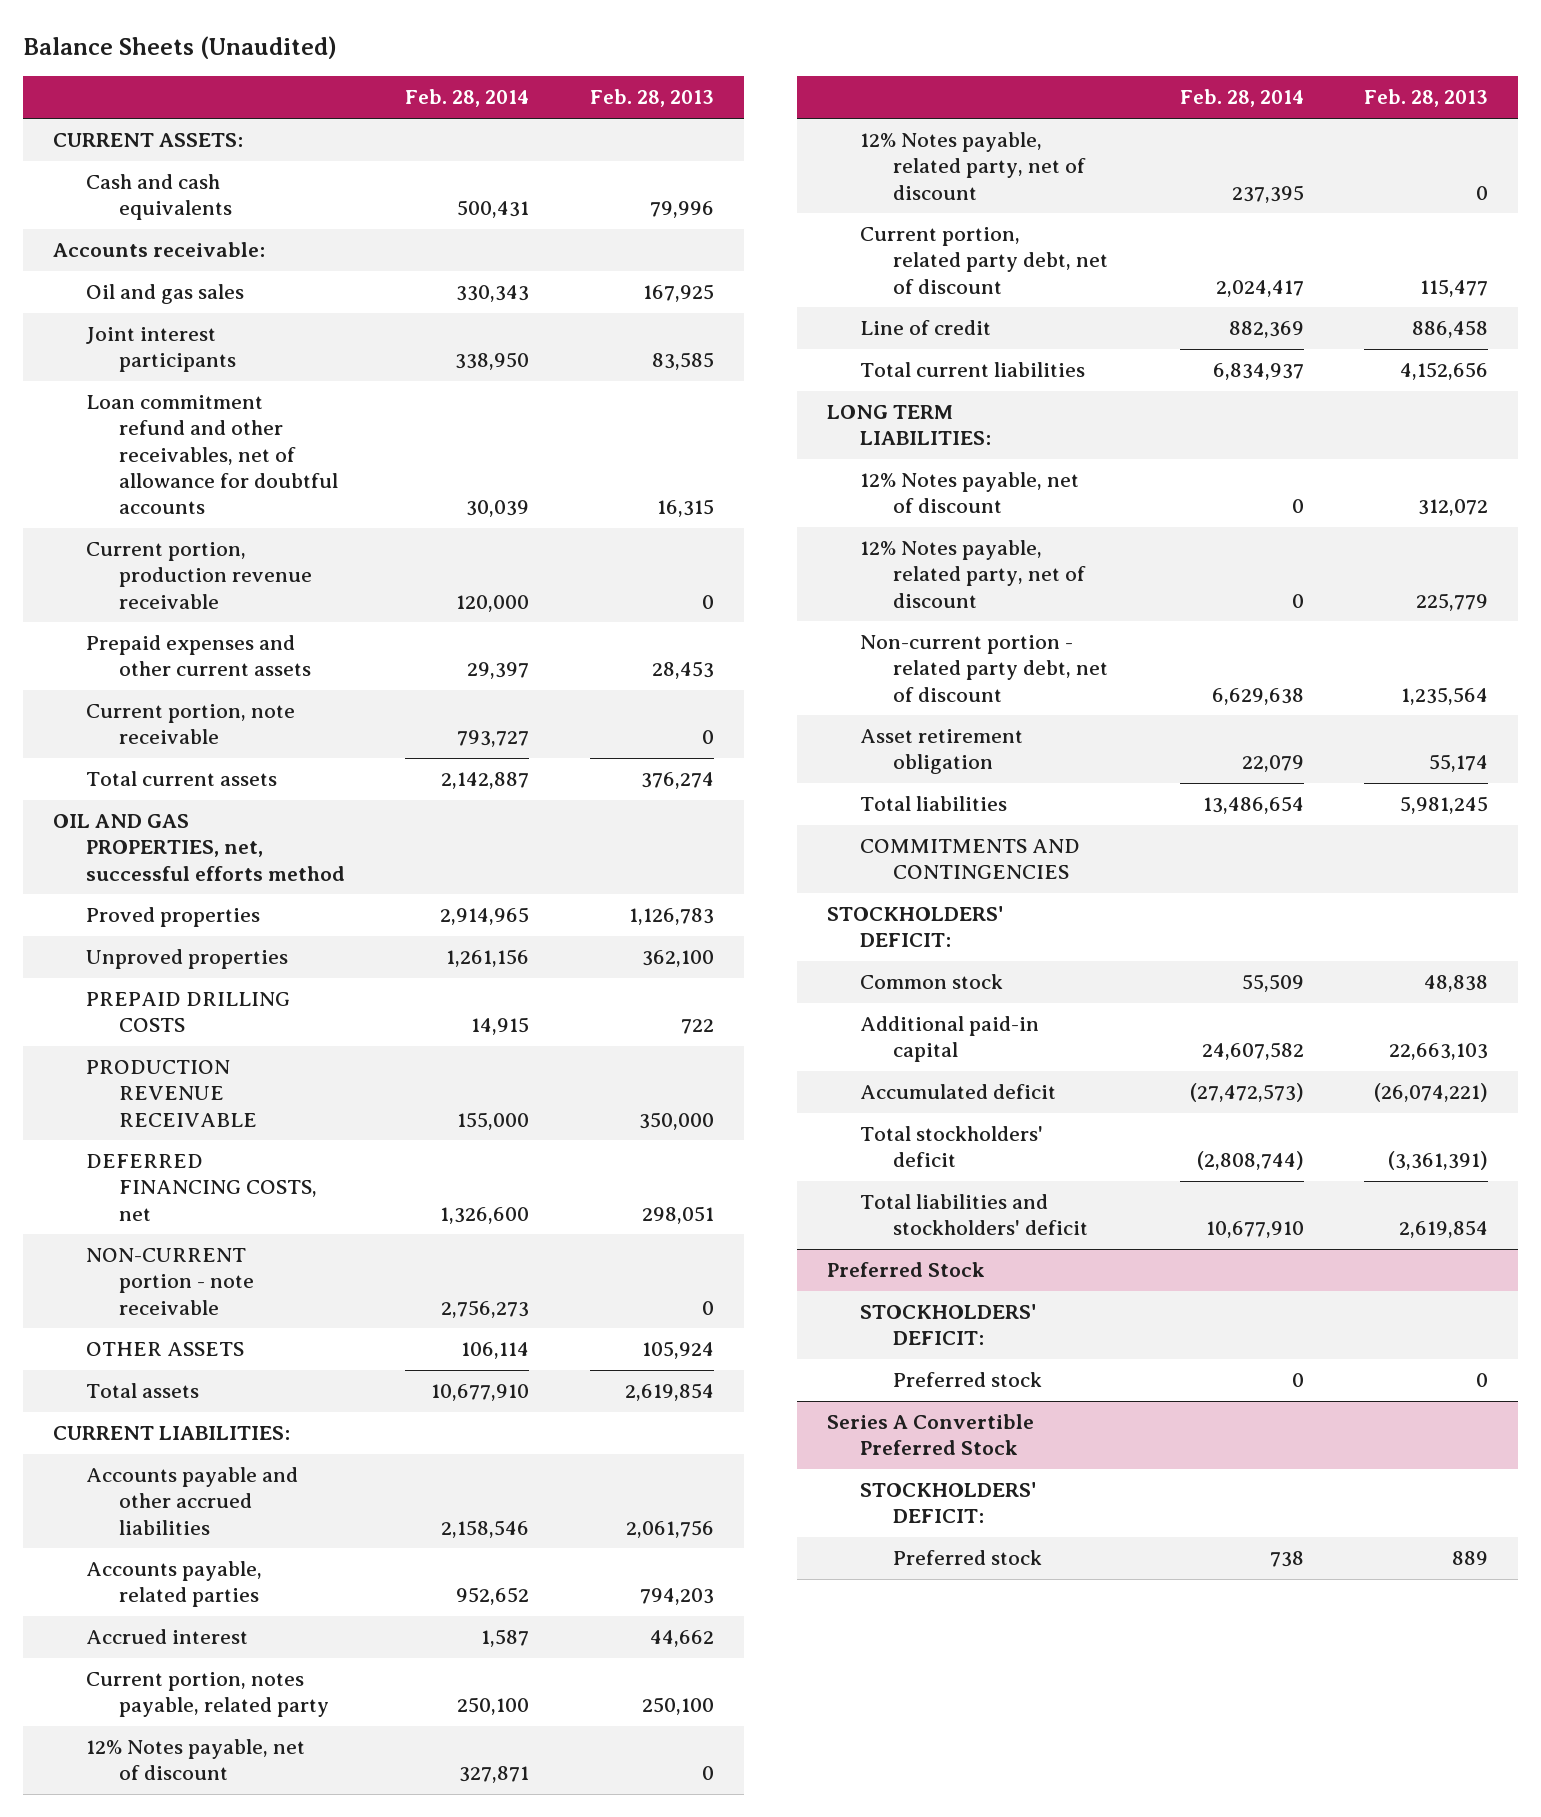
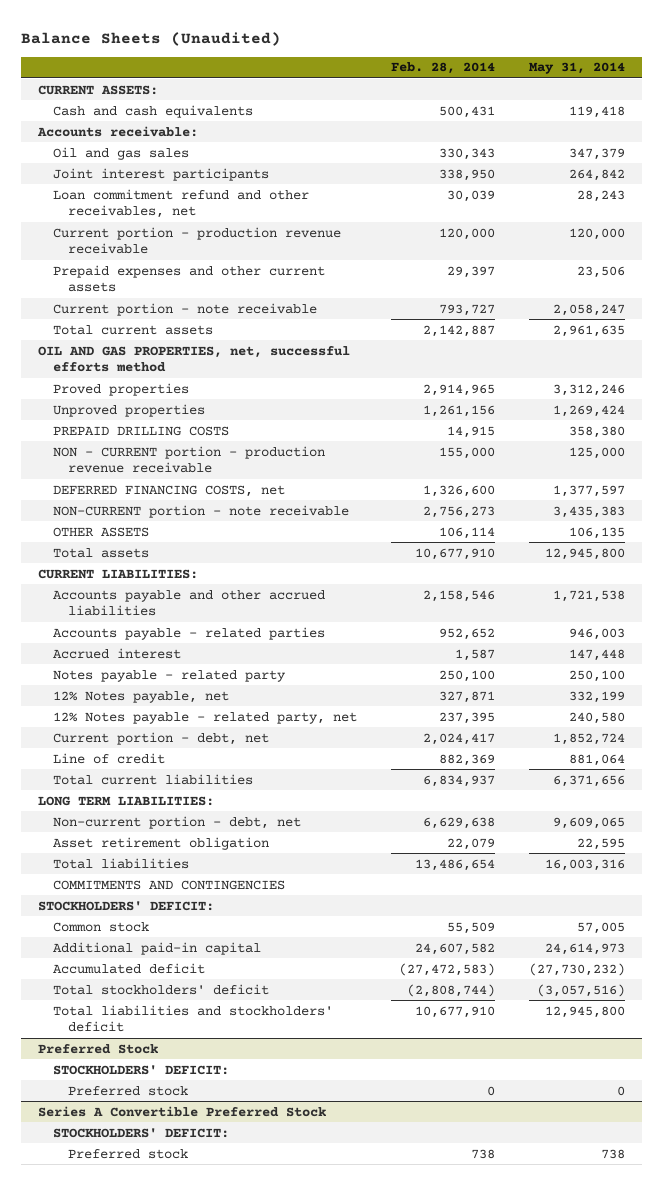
- | Feb. 28, 2014 | Feb. 28, 2013
+ | Feb. 28, 2014 | May 31, 2014
- Loan commitment refund and other receivables, net of allowance for doubtful accounts | 30,039 | 16,315
- Current portion, production revenue receivable | 120,000 | 0
+ Loan commitment refund and other receivables, net | 30,039 | 28,243
+ Current portion - production revenue receivable | 120,000 | 120,000
- Current portion, note receivable | 793,727 | 0
+ Current portion - note receivable | 793,727 | 2,058,247
- PRODUCTION REVENUE RECEIVABLE | 155,000 | 350,000
+ NON - CURRENT portion - production revenue receivable | 155,000 | 125,000
- Accounts payable, related parties | 952,652 | 794,203
+ Accounts payable - related parties | 952,652 | 946,003
- Current portion, notes payable, related party | 250,100 | 250,100
- 12% Notes payable, net of discount | 327,871 | 0
- 12% Notes payable, related party, net of discount | 237,395 | 0
- Current portion, related party debt, net of discount | 2,024,417 | 115,477
+ Notes payable - related party | 250,100 | 250,100
+ 12% Notes payable, net | 327,871 | 332,199
+ 12% Notes payable - related party, net | 237,395 | 240,580
+ Current portion - debt, net | 2,024,417 | 1,852,724
- 12% Notes payable, net of discount | 0 | 312,072
- 12% Notes payable, related party, net of discount | 0 | 225,779
- Non-current portion - related party debt, net of discount | 6,629,638 | 1,235,564
+ Non-current portion - debt, net | 6,629,638 | 9,609,065
- Accumulated deficit | (27,472,573) | (26,074,221)
+ Accumulated deficit | (27,472,583) | (27,730,232)

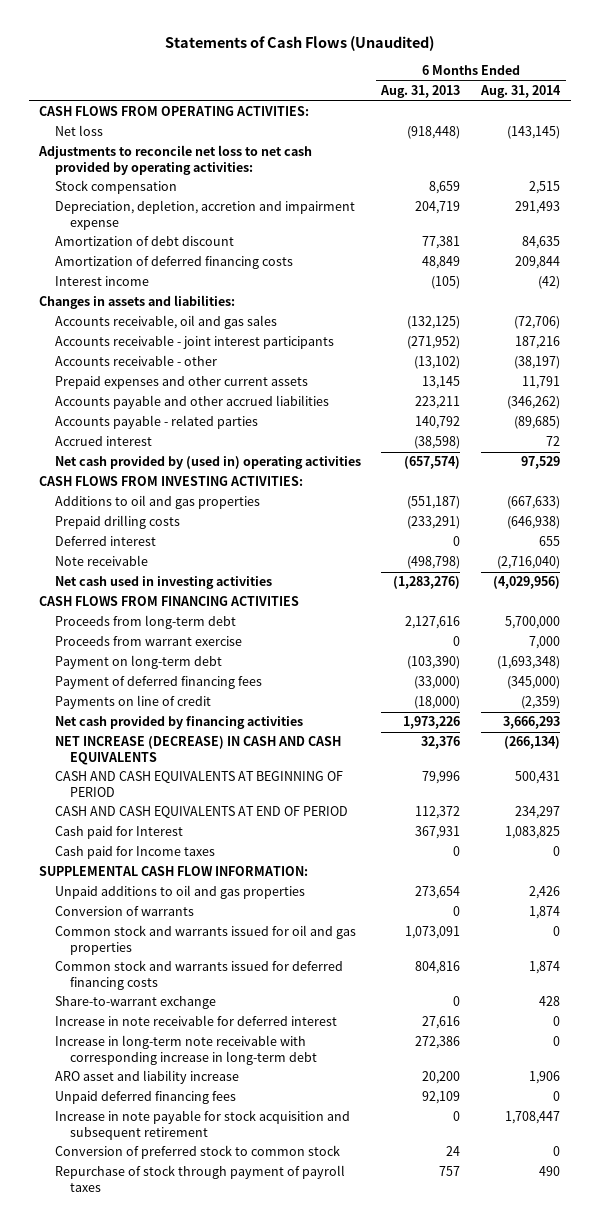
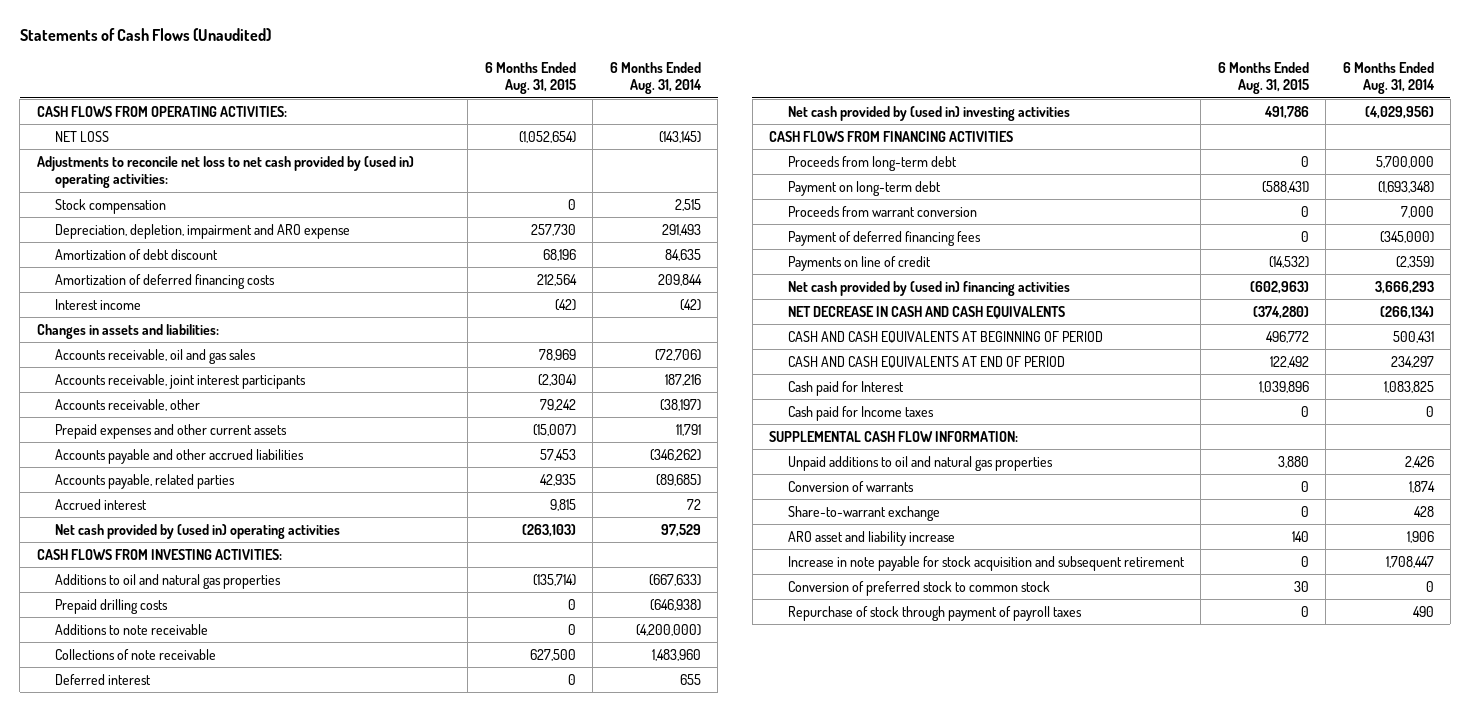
- | 6 Months Ended Aug. 31, 2013 | 6 Months Ended Aug. 31, 2014
+ | 6 Months Ended Aug. 31, 2015 | 6 Months Ended Aug. 31, 2014
- Net loss | (918,448) | (143,145)
- Adjustments to reconcile net loss to net cash provided by operating activities:
+ NET LOSS | (1,052,654) | (143,145)
+ Adjustments to reconcile net loss to net cash provided by (used in) operating activities:
- Depreciation, depletion, accretion and impairment expense | 204,719 | 291,493
+ Depreciation, depletion, impairment and ARO expense | 257,730 | 291,493
- Accounts receivable - joint interest participants | (271,952) | 187,216
- Accounts receivable - other | (13,102) | (38,197)
+ Accounts receivable, joint interest participants | (2,304) | 187,216
+ Accounts receivable, other | 79,242 | (38,197)
- Accounts payable - related parties | 140,792 | (89,685)
+ Accounts payable, related parties | 42,935 | (89,685)
- Additions to oil and gas properties | (551,187) | (667,633)
+ Additions to oil and natural gas properties | (135,714) | (667,633)
+ Additions to note receivable | 0 | (4,200,000)
+ Collections of note receivable | 627,500 | 1,483,960
- Note receivable | (498,798) | (2,716,040)
- Net cash used in investing activities | (1,283,276) | (4,029,956)
+ Net cash provided by (used in) investing activities | 491,786 | (4,029,956)
- Proceeds from warrant exercise | 0 | 7,000
+ Proceeds from warrant conversion | 0 | 7,000
- Net cash provided by financing activities | 1,973,226 | 3,666,293
- NET INCREASE (DECREASE) IN CASH AND CASH EQUIVALENTS | 32,376 | (266,134)
+ Net cash provided by (used in) financing activities | (602,963) | 3,666,293
+ NET DECREASE IN CASH AND CASH EQUIVALENTS | (374,280) | (266,134)
- Unpaid additions to oil and gas properties | 273,654 | 2,426
+ Unpaid additions to oil and natural gas properties | 3,880 | 2,426
- Common stock and warrants issued for oil and gas properties | 1,073,091 | 0
- Common stock and warrants issued for deferred financing costs | 804,816 | 1,874
- Increase in note receivable for deferred interest | 27,616 | 0
- Increase in long-term note receivable with corresponding increase in long-term debt | 272,386 | 0
- Unpaid deferred financing fees | 92,109 | 0

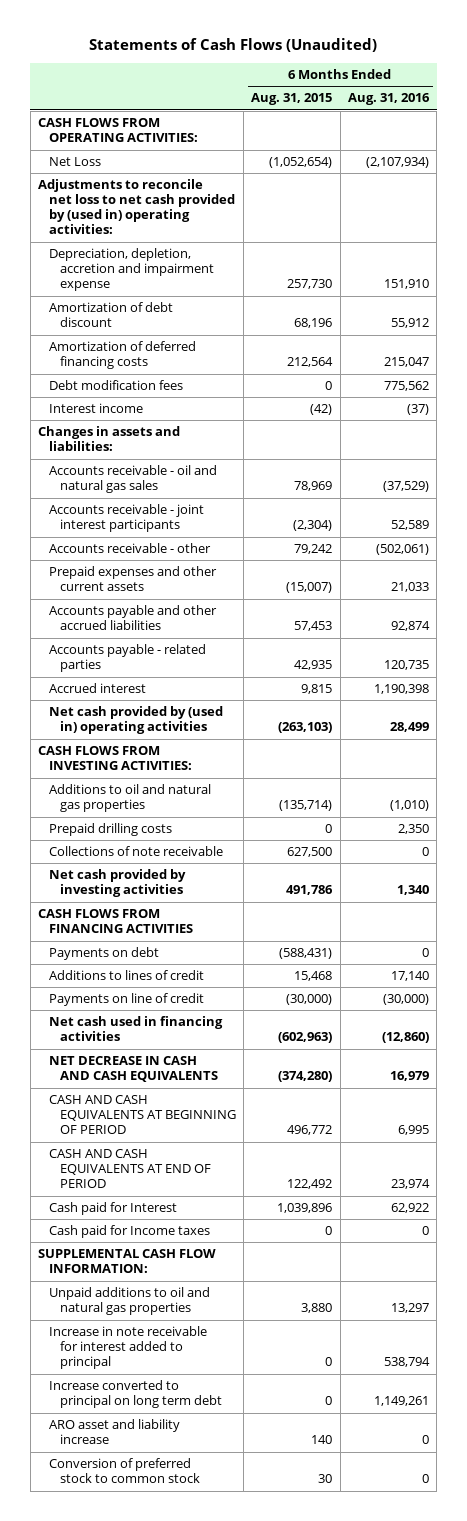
- | 6 Months Ended Aug. 31, 2015 | 6 Months Ended Aug. 31, 2014
+ | 6 Months Ended Aug. 31, 2015 | 6 Months Ended Aug. 31, 2016
- NET LOSS | (1,052,654) | (143,145)
+ Net Loss | (1,052,654) | (2,107,934)
- Stock compensation | 0 | 2,515
- Depreciation, depletion, impairment and ARO expense | 257,730 | 291,493
+ Depreciation, depletion, accretion and impairment expense | 257,730 | 151,910
+ Debt modification fees | 0 | 775,562
- Accounts receivable, oil and gas sales | 78,969 | (72,706)
- Accounts receivable, joint interest participants | (2,304) | 187,216
- Accounts receivable, other | 79,242 | (38,197)
+ Accounts receivable - oil and natural gas sales | 78,969 | (37,529)
+ Accounts receivable - joint interest participants | (2,304) | 52,589
+ Accounts receivable - other | 79,242 | (502,061)
- Accounts payable, related parties | 42,935 | (89,685)
+ Accounts payable - related parties | 42,935 | 120,735
- Additions to note receivable | 0 | (4,200,000)
- Deferred interest | 0 | 655
- Net cash provided by (used in) investing activities | 491,786 | (4,029,956)
+ Net cash provided by investing activities | 491,786 | 1,340
- Proceeds from long-term debt | 0 | 5,700,000
- Payment on long-term debt | (588,431) | (1,693,348)
- Proceeds from warrant conversion | 0 | 7,000
- Payment of deferred financing fees | 0 | (345,000)
- Payments on line of credit | (14,532) | (2,359)
- Net cash provided by (used in) financing activities | (602,963) | 3,666,293
+ Payments on debt | (588,431) | 0
+ Additions to lines of credit | 15,468 | 17,140
+ Payments on line of credit | (30,000) | (30,000)
+ Net cash used in financing activities | (602,963) | (12,860)
- Conversion of warrants | 0 | 1,874
- Share-to-warrant exchange | 0 | 428
+ Increase in note receivable for interest added to principal | 0 | 538,794
+ Increase converted to principal on long term debt | 0 | 1,149,261
- Increase in note payable for stock acquisition and subsequent retirement | 0 | 1,708,447
- Repurchase of stock through payment of payroll taxes | 0 | 490

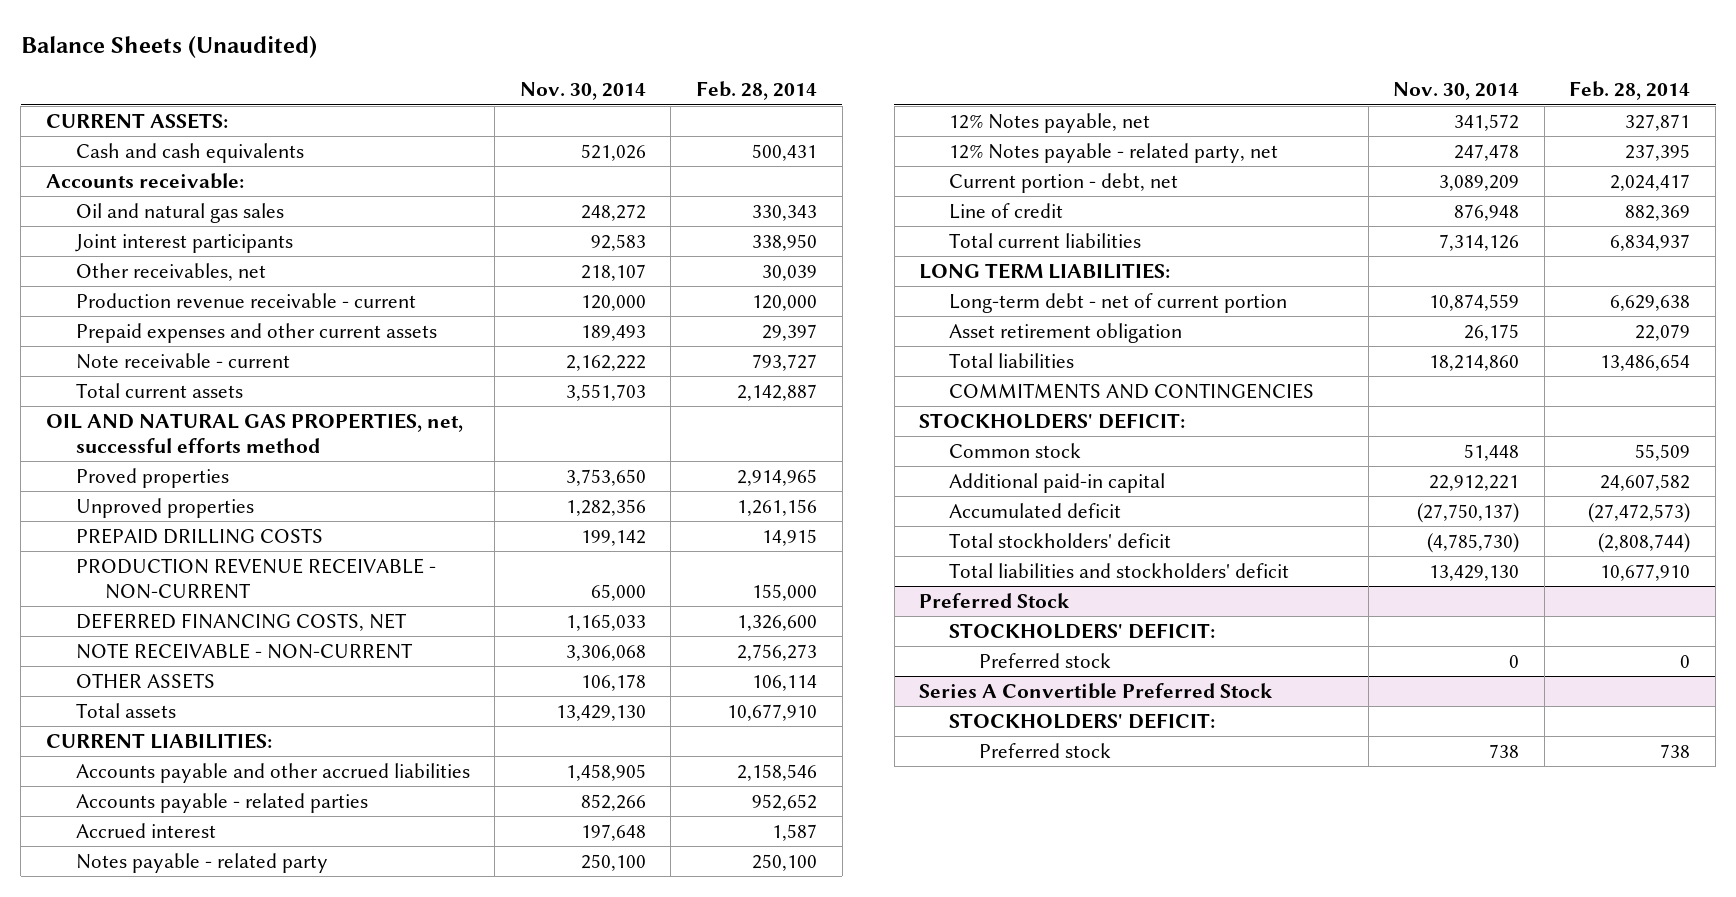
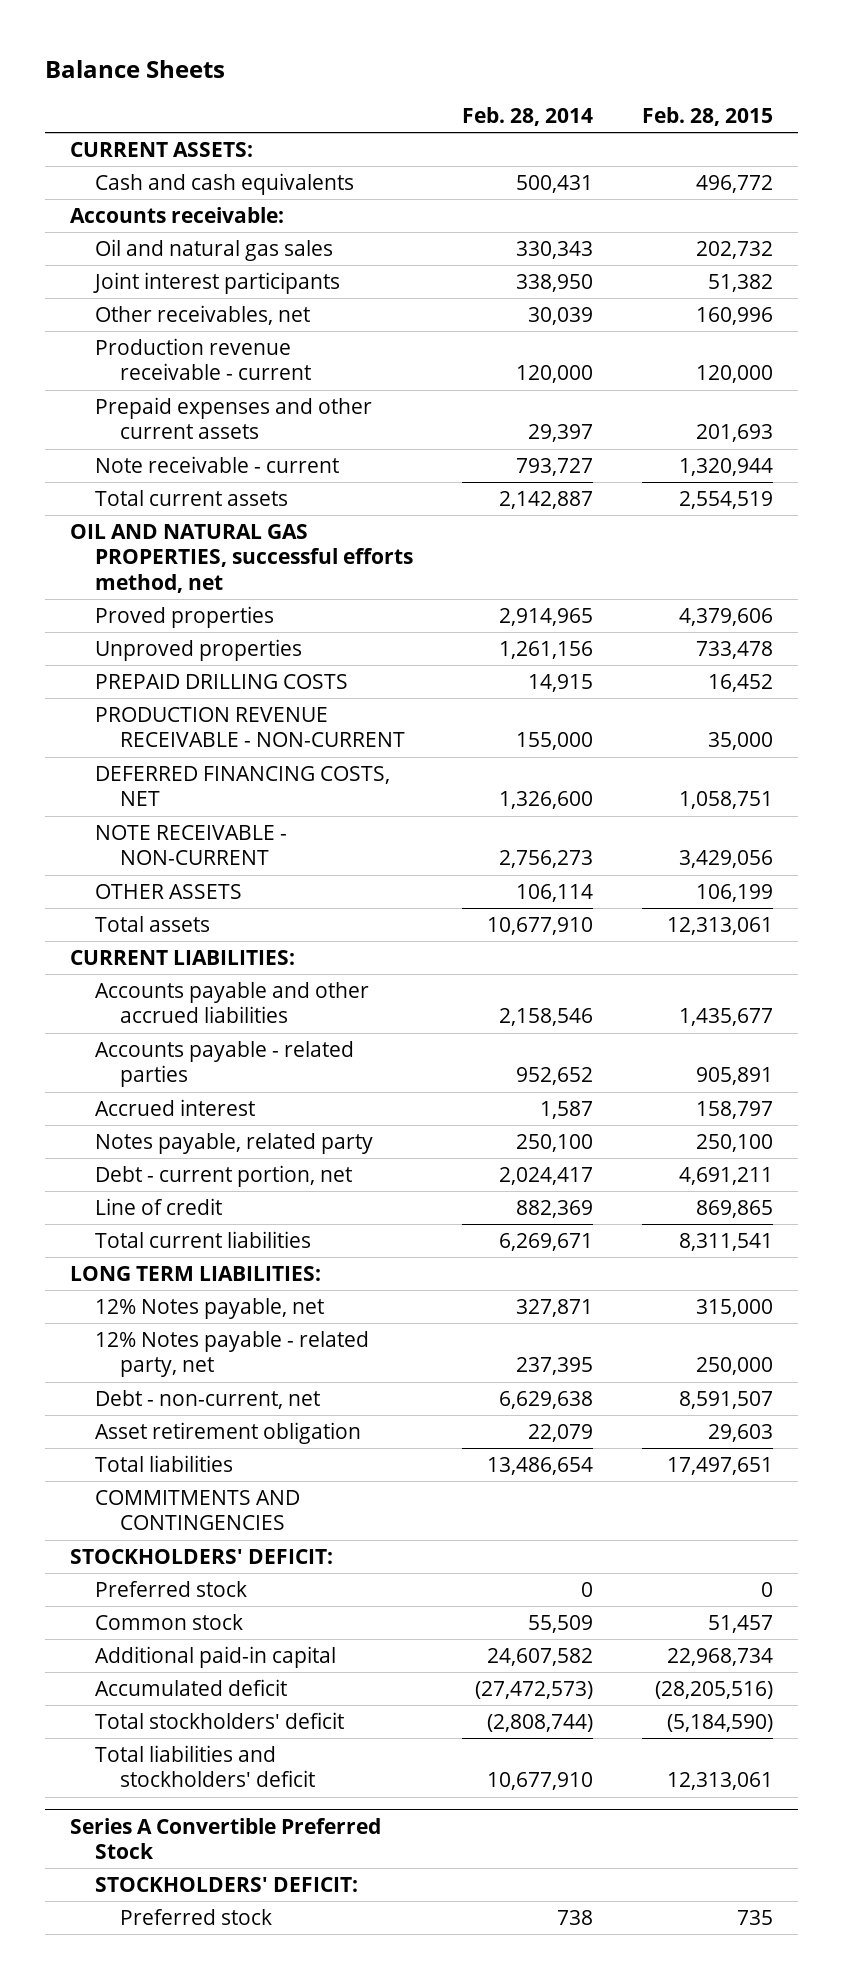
- Balance Sheets (Unaudited)
+ Balance Sheets
- | Nov. 30, 2014 | Feb. 28, 2014
+ | Feb. 28, 2014 | Feb. 28, 2015
- OIL AND NATURAL GAS PROPERTIES, net, successful efforts method
+ OIL AND NATURAL GAS PROPERTIES, successful efforts method, net
- Notes payable - related party | 250,100 | 250,100
- Current portion - debt, net | 3,089,209 | 2,024,417
+ Notes payable, related party | 250,100 | 250,100
+ Debt - current portion, net | 2,024,417 | 4,691,211
- Total current liabilities | 7,314,126 | 6,834,937
+ Total current liabilities | 6,269,671 | 8,311,541
- Long-term debt - net of current portion | 10,874,559 | 6,629,638
moved down: 12% Notes payable, net | 327,871 | 315,000
moved down: 12% Notes payable - related party, net | 237,395 | 250,000
+ Debt - non-current, net | 6,629,638 | 8,591,507
+ Preferred stock | 0 | 0
- Preferred Stock
- STOCKHOLDERS' DEFICIT:
- Preferred stock | 0 | 0

